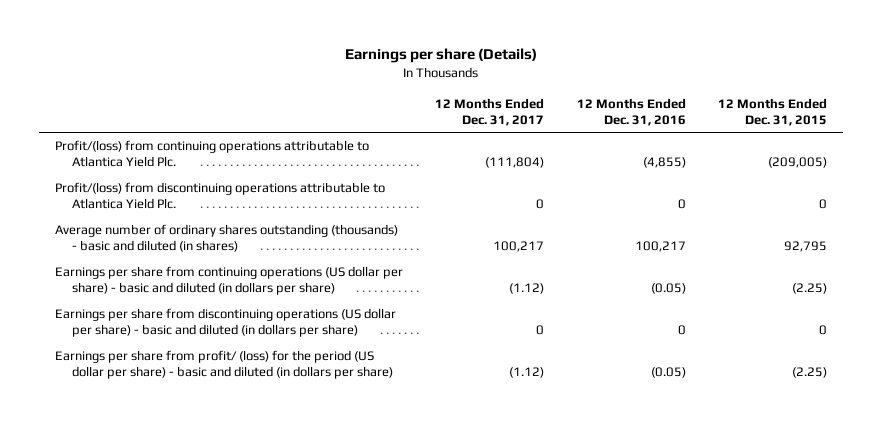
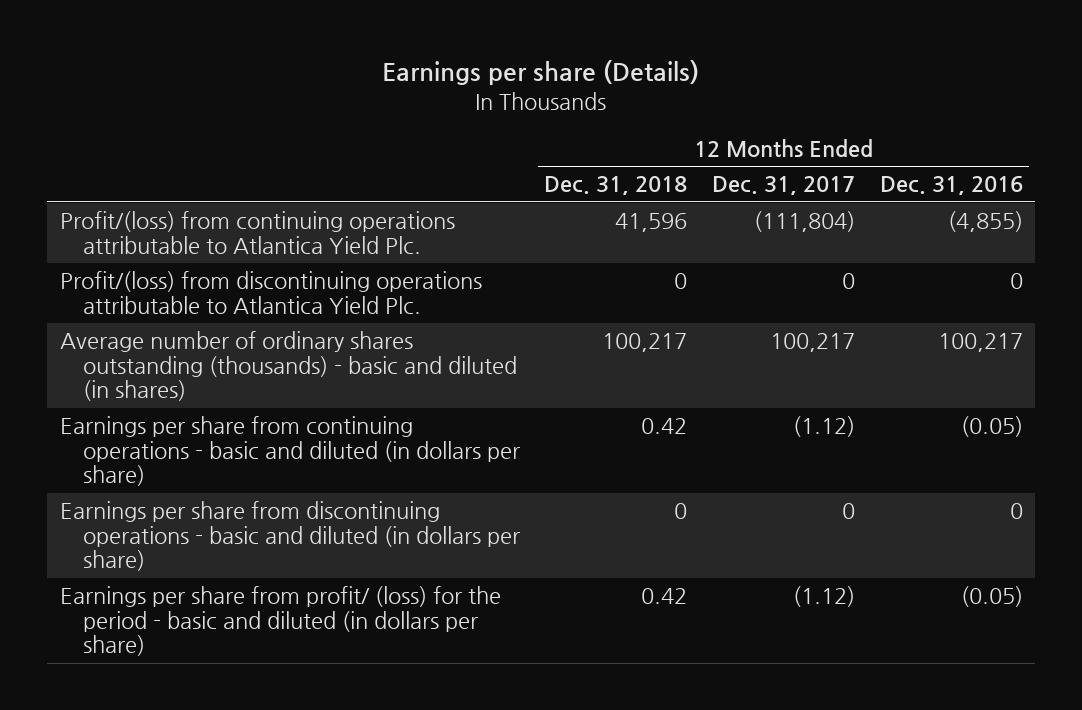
- | 12 Months Ended Dec. 31, 2017 | 12 Months Ended Dec. 31, 2016 | 12 Months Ended Dec. 31, 2015
+ | 12 Months Ended Dec. 31, 2018 | 12 Months Ended Dec. 31, 2017 | 12 Months Ended Dec. 31, 2016
- Earnings per share from continuing operations (US dollar per share) - basic and diluted (in dollars per share) | (1.12) | (0.05) | (2.25)
- Earnings per share from discontinuing operations (US dollar per share) - basic and diluted (in dollars per share) | 0 | 0 | 0
- Earnings per share from profit/ (loss) for the period (US dollar per share) - basic and diluted (in dollars per share) | (1.12) | (0.05) | (2.25)
+ Earnings per share from continuing operations - basic and diluted (in dollars per share) | 0.42 | (1.12) | (0.05)
+ Earnings per share from discontinuing operations - basic and diluted (in dollars per share) | 0 | 0 | 0
+ Earnings per share from profit/ (loss) for the period - basic and diluted (in dollars per share) | 0.42 | (1.12) | (0.05)

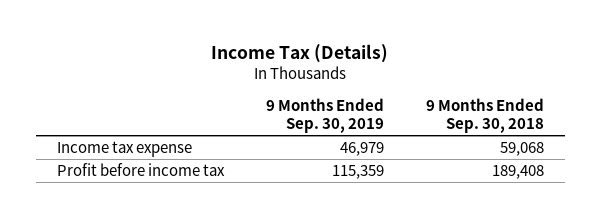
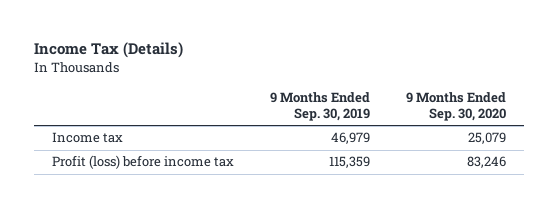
- | 9 Months Ended Sep. 30, 2019 | 9 Months Ended Sep. 30, 2018
+ | 9 Months Ended Sep. 30, 2019 | 9 Months Ended Sep. 30, 2020
- Income tax expense | 46,979 | 59,068
- Profit before income tax | 115,359 | 189,408
+ Income tax | 46,979 | 25,079
+ Profit (loss) before income tax | 115,359 | 83,246

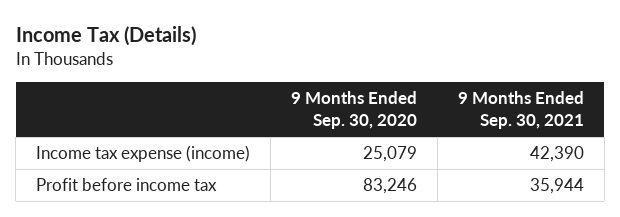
- | 9 Months Ended Sep. 30, 2019 | 9 Months Ended Sep. 30, 2020
+ | 9 Months Ended Sep. 30, 2020 | 9 Months Ended Sep. 30, 2021
- Income tax | 46,979 | 25,079
- Profit (loss) before income tax | 115,359 | 83,246
+ Income tax expense (income) | 25,079 | 42,390
+ Profit before income tax | 83,246 | 35,944

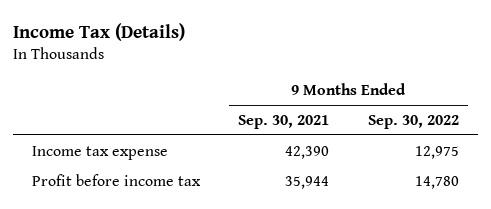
- | 9 Months Ended Sep. 30, 2020 | 9 Months Ended Sep. 30, 2021
+ | 9 Months Ended Sep. 30, 2021 | 9 Months Ended Sep. 30, 2022
- Income tax expense (income) | 25,079 | 42,390
+ Income tax expense | 42,390 | 12,975

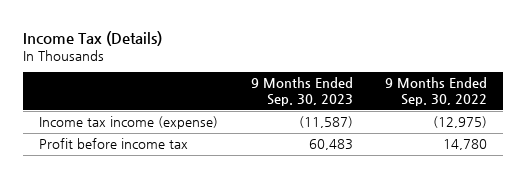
- | 9 Months Ended Sep. 30, 2021 | 9 Months Ended Sep. 30, 2022
+ | 9 Months Ended Sep. 30, 2023 | 9 Months Ended Sep. 30, 2022
- Income tax expense | 42,390 | 12,975
+ Income tax income (expense) | (11,587) | (12,975)

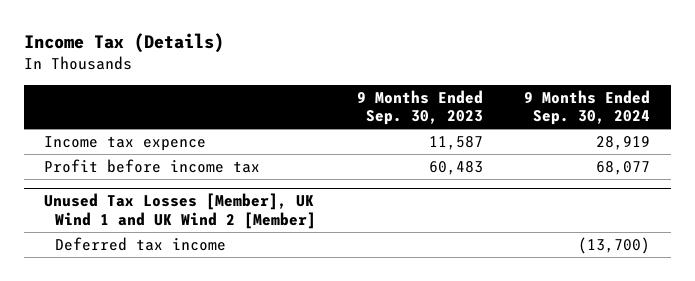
- | 9 Months Ended Sep. 30, 2023 | 9 Months Ended Sep. 30, 2022
+ | 9 Months Ended Sep. 30, 2023 | 9 Months Ended Sep. 30, 2024
- Income tax income (expense) | (11,587) | (12,975)
+ Income tax expence | 11,587 | 28,919
+ Unused Tax Losses [Member], UK Wind 1 and UK Wind 2 [Member]
+ Deferred tax income | | (13,700)

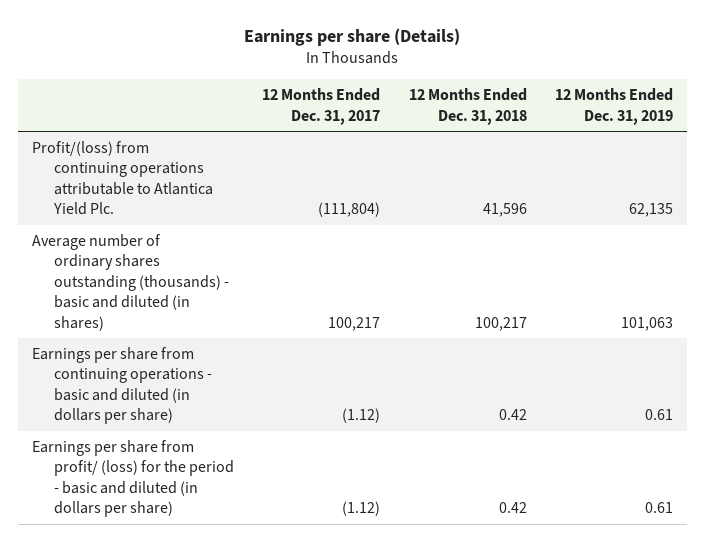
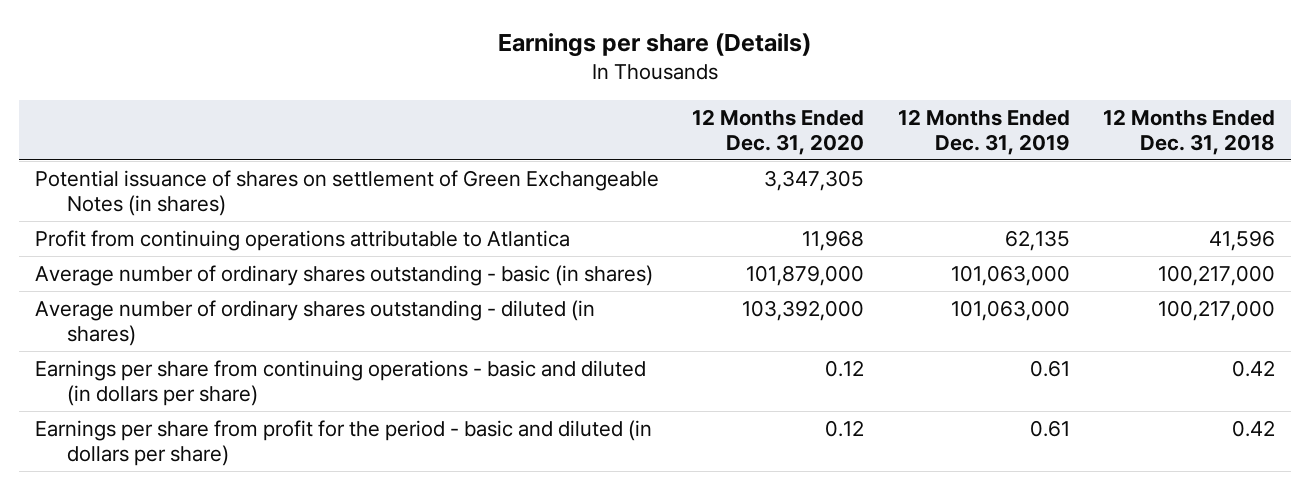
- | 12 Months Ended Dec. 31, 2017 | 12 Months Ended Dec. 31, 2018 | 12 Months Ended Dec. 31, 2019
+ | 12 Months Ended Dec. 31, 2020 | 12 Months Ended Dec. 31, 2019 | 12 Months Ended Dec. 31, 2018
- Profit/(loss) from continuing operations attributable to Atlantica Yield Plc. | (111,804) | 41,596 | 62,135
- Average number of ordinary shares outstanding (thousands) - basic and diluted (in shares) | 100,217 | 100,217 | 101,063
+ Potential issuance of shares on settlement of Green Exchangeable Notes (in shares) | 3,347,305 | |
+ Profit from continuing operations attributable to Atlantica | 11,968 | 62,135 | 41,596
+ Average number of ordinary shares outstanding - basic (in shares) | 101,879,000 | 101,063,000 | 100,217,000
+ Average number of ordinary shares outstanding - diluted (in shares) | 103,392,000 | 101,063,000 | 100,217,000
- Earnings per share from profit/ (loss) for the period - basic and diluted (in dollars per share) | (1.12) | 0.42 | 0.61
+ Earnings per share from profit for the period - basic and diluted (in dollars per share) | 0.12 | 0.61 | 0.42

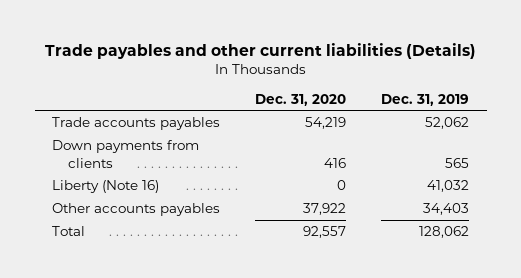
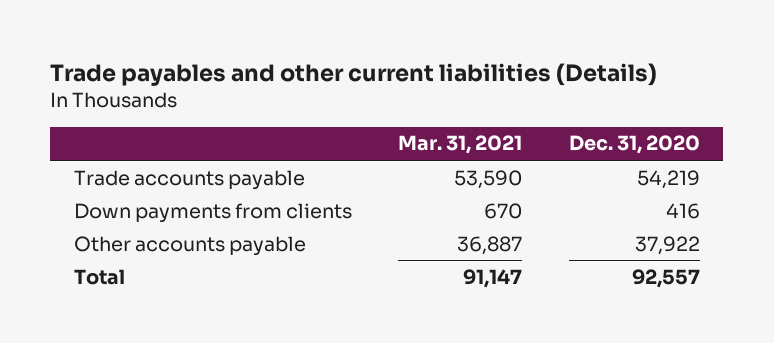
- | Dec. 31, 2020 | Dec. 31, 2019
+ | Mar. 31, 2021 | Dec. 31, 2020
- Trade accounts payables | 54,219 | 52,062
+ Trade accounts payable | 53,590 | 54,219
- Liberty (Note 16) | 0 | 41,032
- Other accounts payables | 37,922 | 34,403
+ Other accounts payable | 36,887 | 37,922

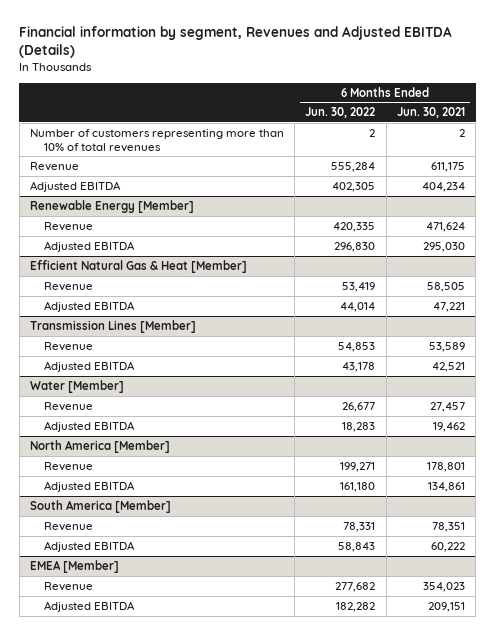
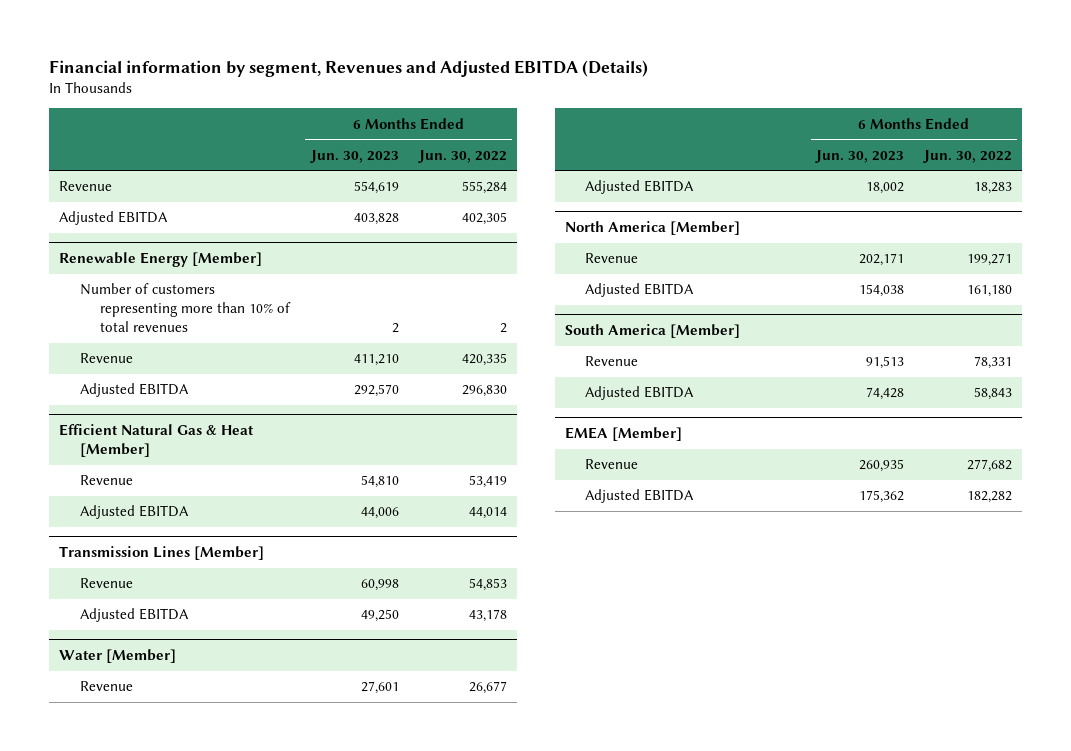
- | 6 Months Ended Jun. 30, 2022 | 6 Months Ended Jun. 30, 2021
+ | 6 Months Ended Jun. 30, 2023 | 6 Months Ended Jun. 30, 2022
- Number of customers representing more than 10% of total revenues | 2 | 2
@ Renewable Energy [Member]
+ Number of customers representing more than 10% of total revenues | 2 | 2

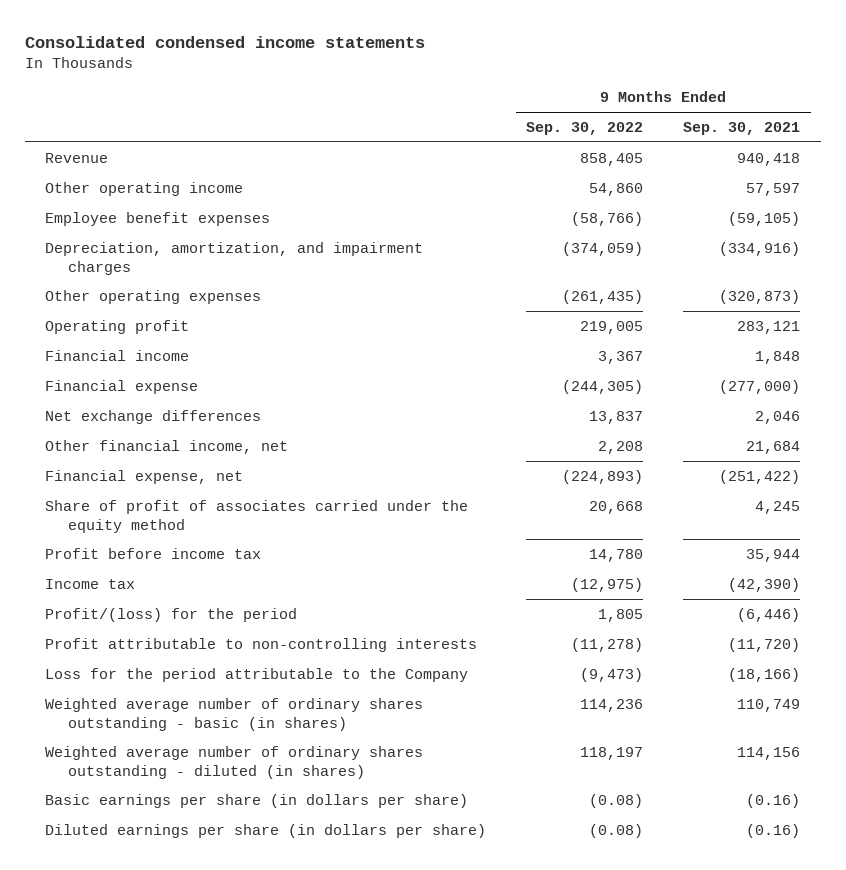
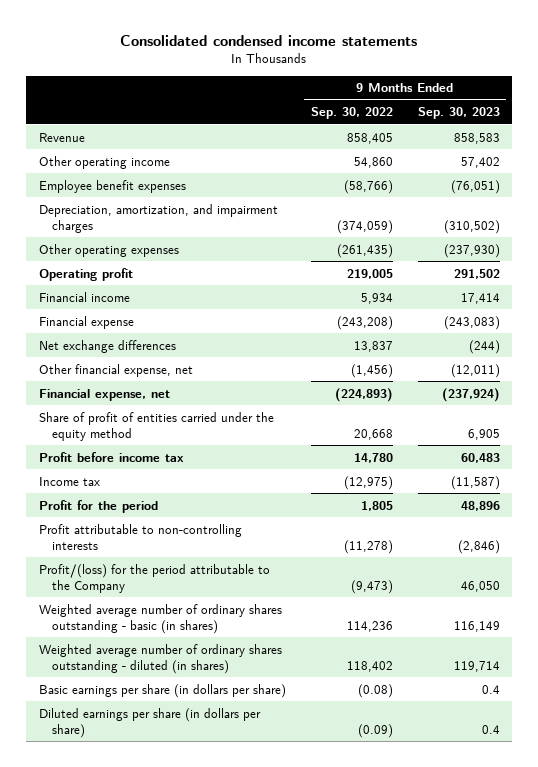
- | 9 Months Ended Sep. 30, 2022 | 9 Months Ended Sep. 30, 2021
+ | 9 Months Ended Sep. 30, 2022 | 9 Months Ended Sep. 30, 2023
- Financial income | 3,367 | 1,848
- Financial expense | (244,305) | (277,000)
+ Financial income | 5,934 | 17,414
+ Financial expense | (243,208) | (243,083)
- Other financial income, net | 2,208 | 21,684
+ Other financial expense, net | (1,456) | (12,011)
- Share of profit of associates carried under the equity method | 20,668 | 4,245
+ Share of profit of entities carried under the equity method | 20,668 | 6,905
- Profit/(loss) for the period | 1,805 | (6,446)
+ Profit for the period | 1,805 | 48,896
- Loss for the period attributable to the Company | (9,473) | (18,166)
+ Profit/(loss) for the period attributable to the Company | (9,473) | 46,050
- Weighted average number of ordinary shares outstanding - diluted (in shares) | 118,197 | 114,156
+ Weighted average number of ordinary shares outstanding - diluted (in shares) | 118,402 | 119,714
- Diluted earnings per share (in dollars per share) | (0.08) | (0.16)
+ Diluted earnings per share (in dollars per share) | (0.09) | 0.4

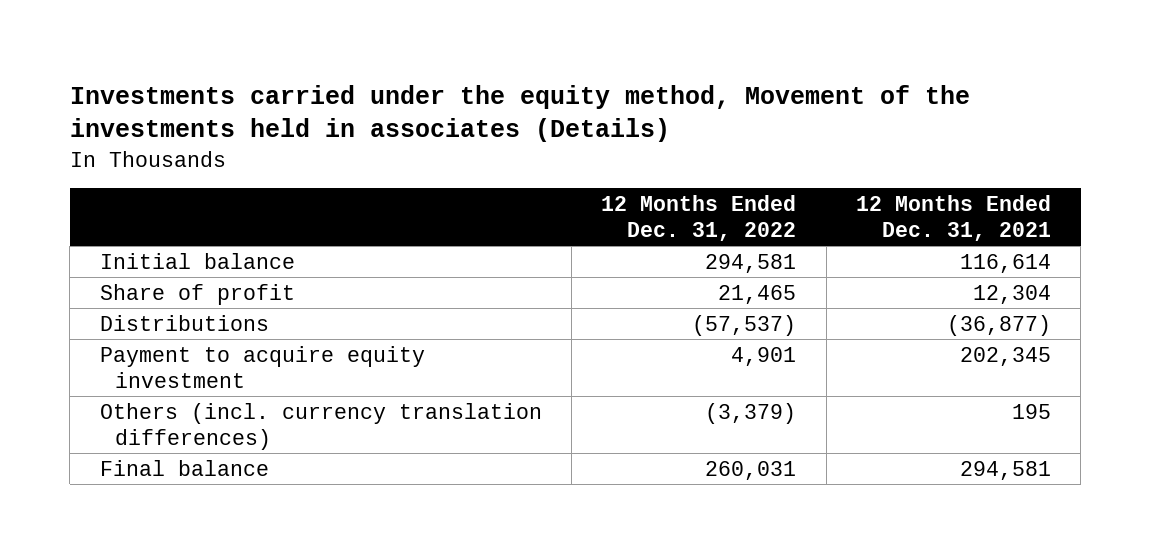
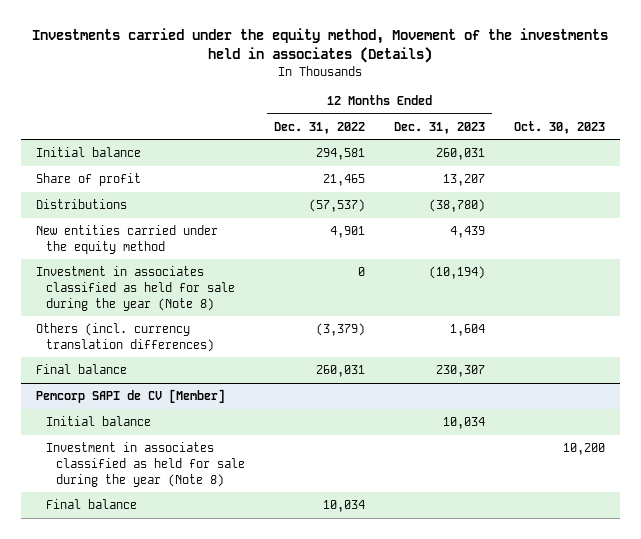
- | 12 Months Ended Dec. 31, 2022 | 12 Months Ended Dec. 31, 2021
+ | 12 Months Ended Dec. 31, 2022 | 12 Months Ended Dec. 31, 2023 | Oct. 30, 2023
- Payment to acquire equity investment | 4,901 | 202,345
+ New entities carried under the equity method | 4,901 | 4,439 |
+ Investment in associates classified as held for sale during the year (Note 8) | 0 | (10,194) |
+ Pemcorp SAPI de CV [Member]
+ Initial balance | | 10,034 |
+ Investment in associates classified as held for sale during the year (Note 8) | | | 10,200
+ Final balance | 10,034 | |

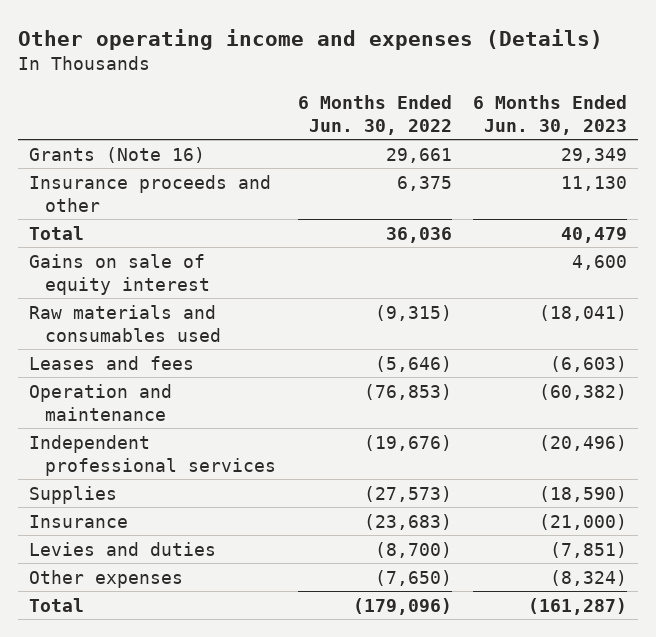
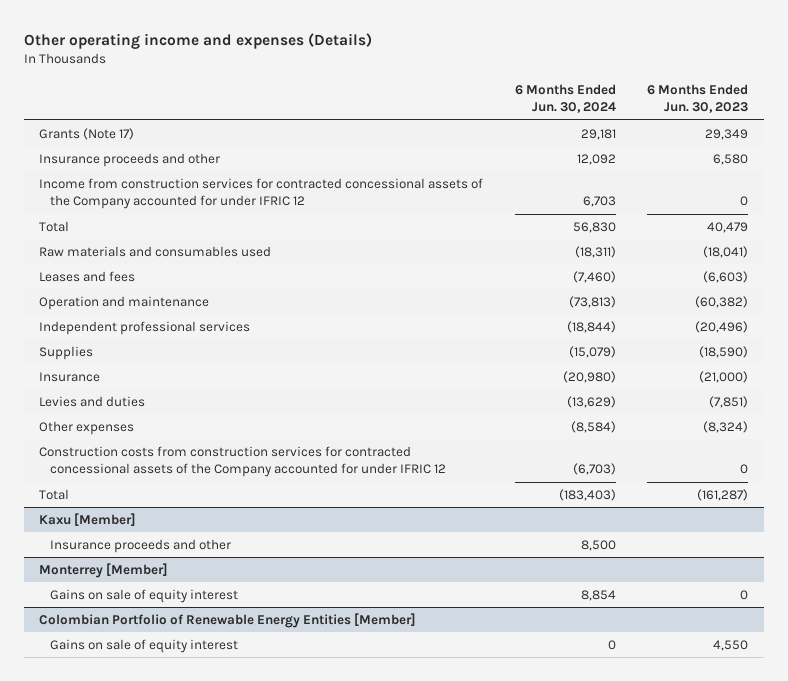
- | 6 Months Ended Jun. 30, 2022 | 6 Months Ended Jun. 30, 2023
+ | 6 Months Ended Jun. 30, 2024 | 6 Months Ended Jun. 30, 2023
- Grants (Note 16) | 29,661 | 29,349
- Insurance proceeds and other | 6,375 | 11,130
+ Grants (Note 17) | 29,181 | 29,349
+ Insurance proceeds and other | 12,092 | 6,580
+ Income from construction services for contracted concessional assets of the Company accounted for under IFRIC 12 | 6,703 | 0
- Gains on sale of equity interest | | 4,600
+ Construction costs from construction services for contracted concessional assets of the Company accounted for under IFRIC 12 | (6,703) | 0
+ Kaxu [Member]
+ Insurance proceeds and other | 8,500 |
+ Monterrey [Member]
+ Gains on sale of equity interest | 8,854 | 0
+ Colombian Portfolio of Renewable Energy Entities [Member]
+ Gains on sale of equity interest | 0 | 4,550

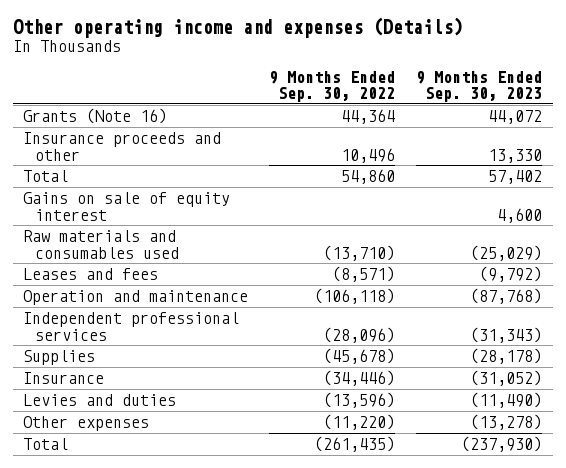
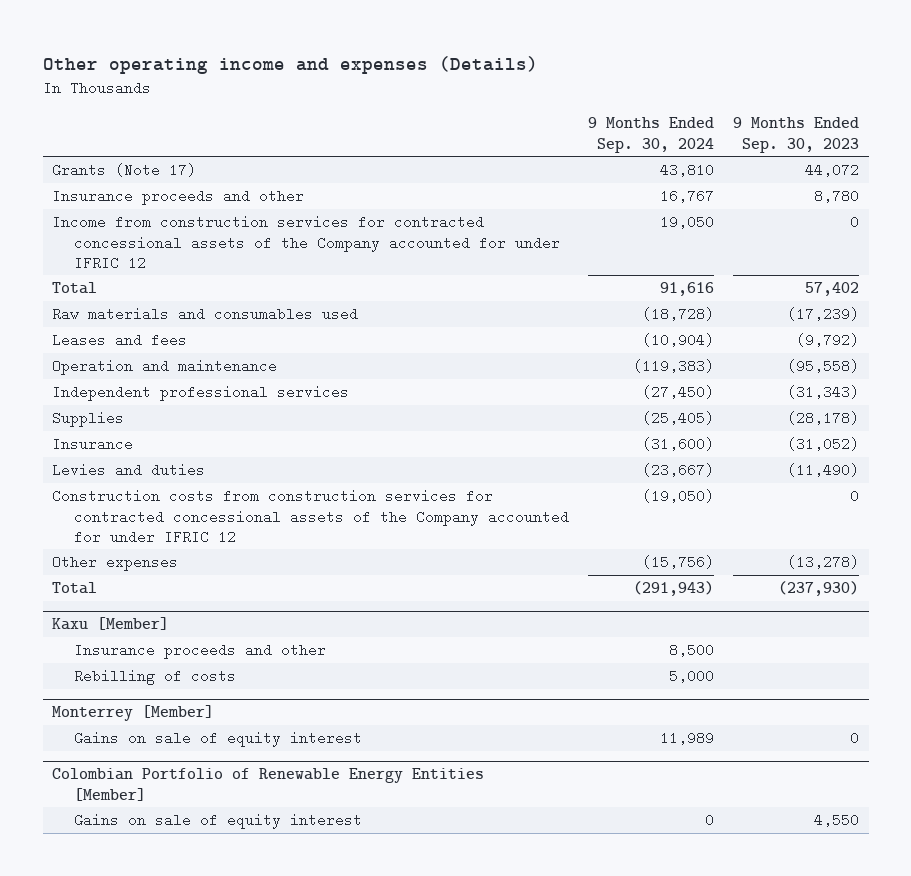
- | 9 Months Ended Sep. 30, 2022 | 9 Months Ended Sep. 30, 2023
+ | 9 Months Ended Sep. 30, 2024 | 9 Months Ended Sep. 30, 2023
- Grants (Note 16) | 44,364 | 44,072
- Insurance proceeds and other | 10,496 | 13,330
+ Grants (Note 17) | 43,810 | 44,072
+ Insurance proceeds and other | 16,767 | 8,780
+ Income from construction services for contracted concessional assets of the Company accounted for under IFRIC 12 | 19,050 | 0
- Gains on sale of equity interest | | 4,600
- Raw materials and consumables used | (13,710) | (25,029)
+ Raw materials and consumables used | (18,728) | (17,239)
- Operation and maintenance | (106,118) | (87,768)
+ Operation and maintenance | (119,383) | (95,558)
+ Construction costs from construction services for contracted concessional assets of the Company accounted for under IFRIC 12 | (19,050) | 0
+ Kaxu [Member]
+ Insurance proceeds and other | 8,500 |
+ Rebilling of costs | 5,000 |
+ Monterrey [Member]
+ Gains on sale of equity interest | 11,989 | 0
+ Colombian Portfolio of Renewable Energy Entities [Member]
+ Gains on sale of equity interest | 0 | 4,550

